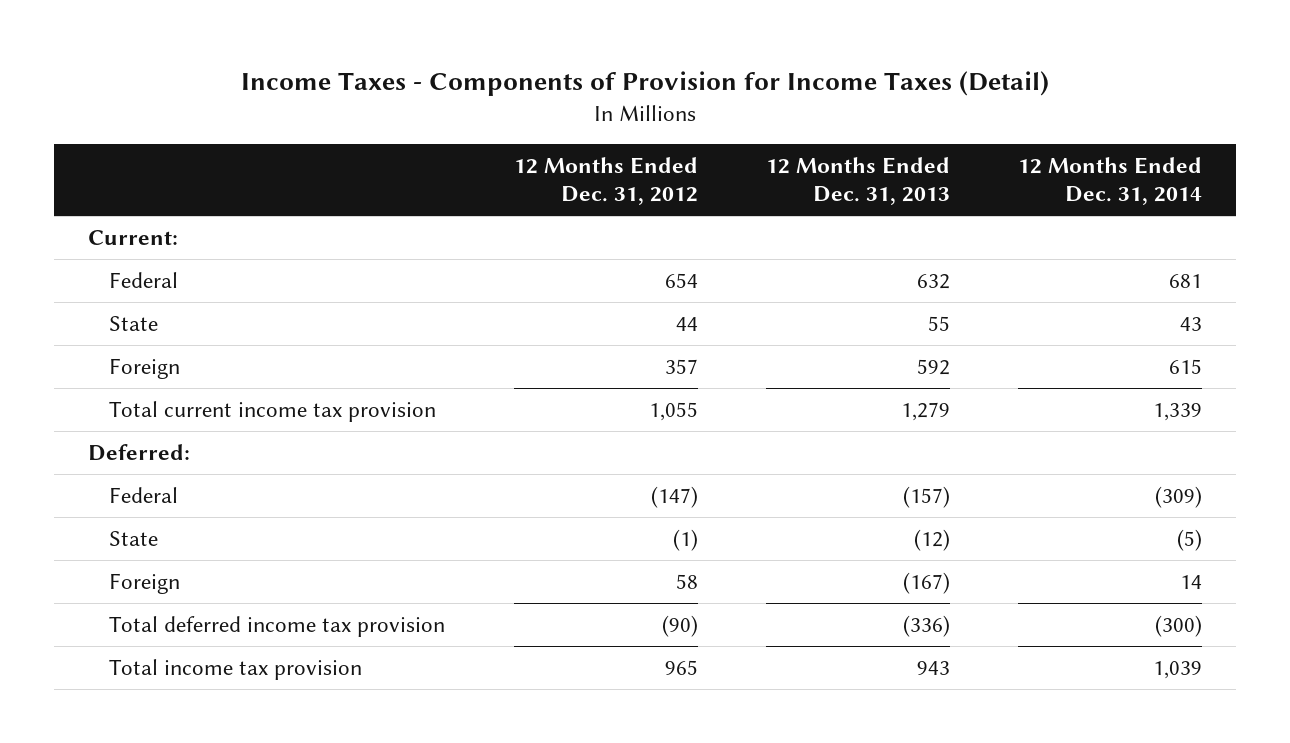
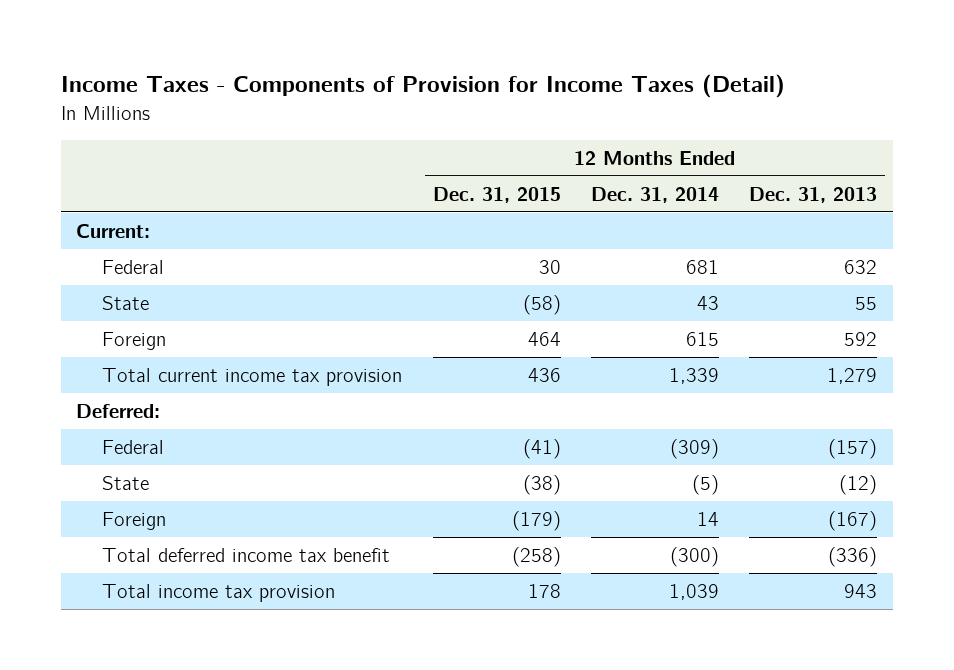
- | 12 Months Ended Dec. 31, 2012 | 12 Months Ended Dec. 31, 2013 | 12 Months Ended Dec. 31, 2014
+ | 12 Months Ended Dec. 31, 2015 | 12 Months Ended Dec. 31, 2014 | 12 Months Ended Dec. 31, 2013
- Total deferred income tax provision | (90) | (336) | (300)
+ Total deferred income tax benefit | (258) | (300) | (336)

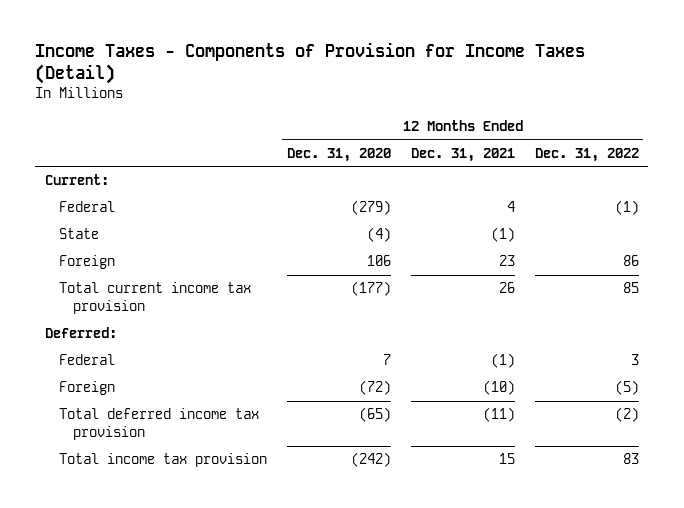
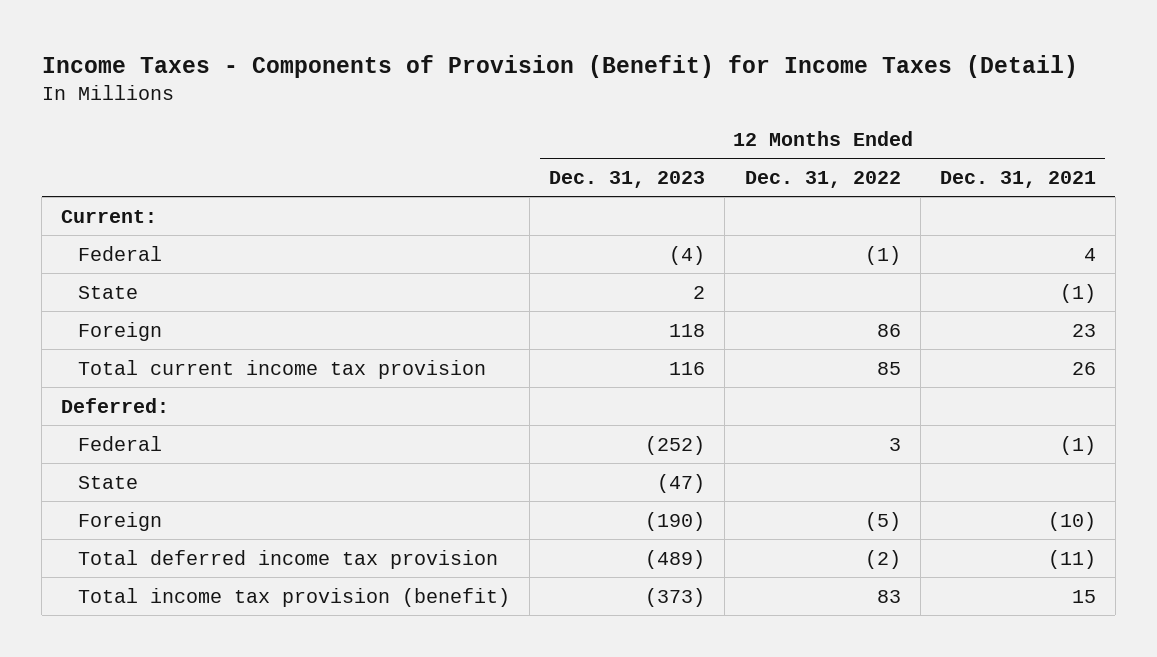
- Income Taxes - Components of Provision for Income Taxes (Detail)
+ Income Taxes - Components of Provision (Benefit) for Income Taxes (Detail)
- | 12 Months Ended Dec. 31, 2020 | 12 Months Ended Dec. 31, 2021 | 12 Months Ended Dec. 31, 2022
+ | 12 Months Ended Dec. 31, 2023 | 12 Months Ended Dec. 31, 2022 | 12 Months Ended Dec. 31, 2021
+ State | (47) | |
- Total income tax provision | (242) | 15 | 83
+ Total income tax provision (benefit) | (373) | 83 | 15

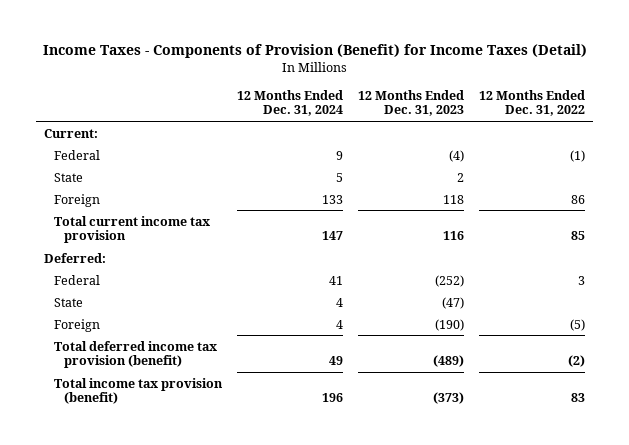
- | 12 Months Ended Dec. 31, 2023 | 12 Months Ended Dec. 31, 2022 | 12 Months Ended Dec. 31, 2021
+ | 12 Months Ended Dec. 31, 2024 | 12 Months Ended Dec. 31, 2023 | 12 Months Ended Dec. 31, 2022
- Total deferred income tax provision | (489) | (2) | (11)
+ Total deferred income tax provision (benefit) | 49 | (489) | (2)

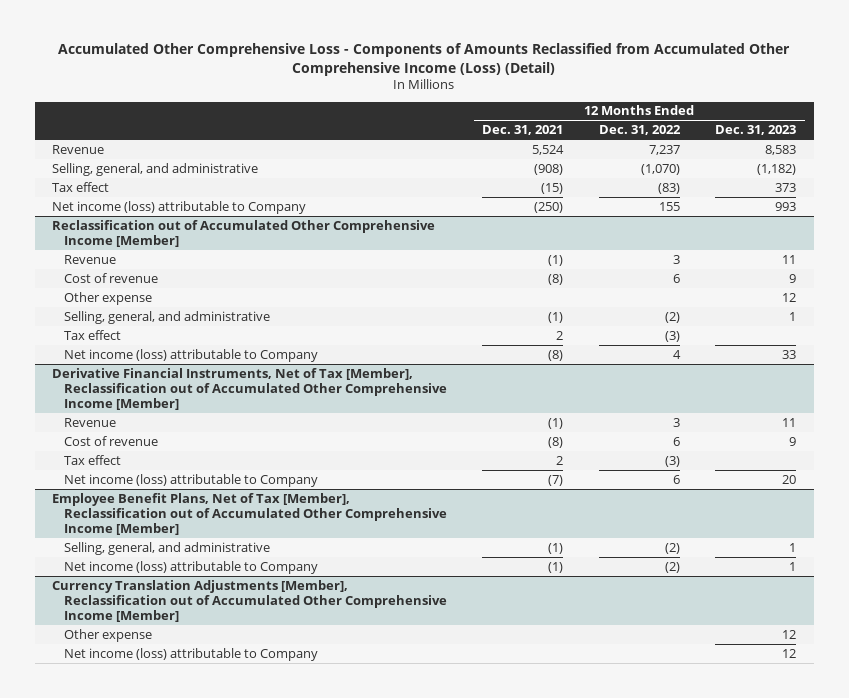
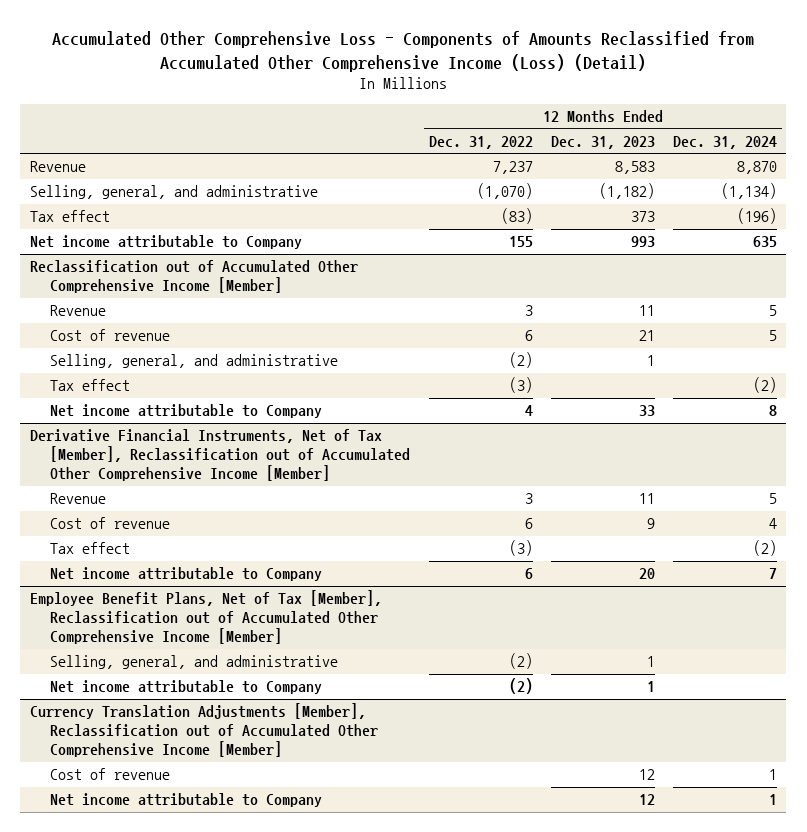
- | 12 Months Ended Dec. 31, 2021 | 12 Months Ended Dec. 31, 2022 | 12 Months Ended Dec. 31, 2023
+ | 12 Months Ended Dec. 31, 2022 | 12 Months Ended Dec. 31, 2023 | 12 Months Ended Dec. 31, 2024
- Net income (loss) attributable to Company | (250) | 155 | 993
+ Net income attributable to Company | 155 | 993 | 635
@ Reclassification out of Accumulated Other Comprehensive Income [Member]
- Cost of revenue | (8) | 6 | 9
- Other expense | | | 12
+ Cost of revenue | 6 | 21 | 5
- Net income (loss) attributable to Company | (8) | 4 | 33
+ Net income attributable to Company | 4 | 33 | 8
@ Derivative Financial Instruments, Net of Tax [Member], Reclassification out of Accumulated Other Comprehensive Income [Member]
- Net income (loss) attributable to Company | (7) | 6 | 20
+ Net income attributable to Company | 6 | 20 | 7
@ Employee Benefit Plans, Net of Tax [Member], Reclassification out of Accumulated Other Comprehensive Income [Member]
- Net income (loss) attributable to Company | (1) | (2) | 1
+ Net income attributable to Company | (2) | 1 |
@ Currency Translation Adjustments [Member], Reclassification out of Accumulated Other Comprehensive Income [Member]
- Other expense | | | 12
- Net income (loss) attributable to Company | | | 12
+ Cost of revenue | | 12 | 1
+ Net income attributable to Company | | 12 | 1

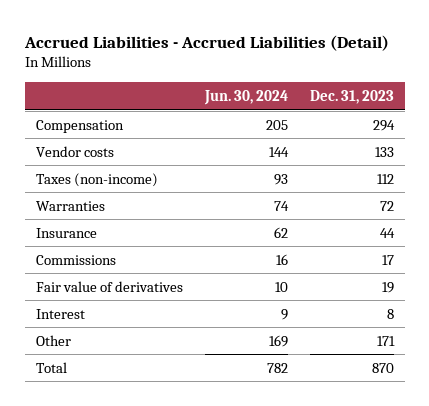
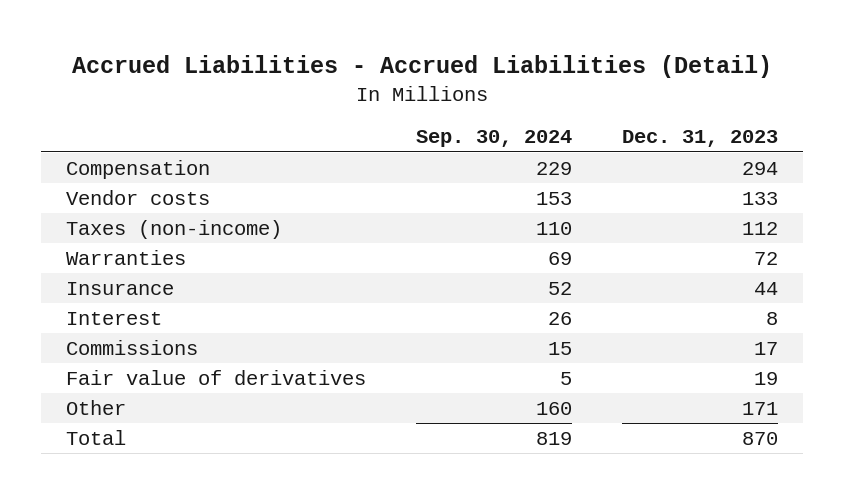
- | Jun. 30, 2024 | Dec. 31, 2023
+ | Sep. 30, 2024 | Dec. 31, 2023
moved up: Interest | 26 | 8

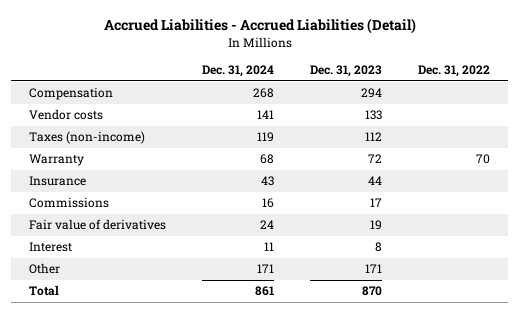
- | Sep. 30, 2024 | Dec. 31, 2023
+ | Dec. 31, 2024 | Dec. 31, 2023 | Dec. 31, 2022
- Warranties | 69 | 72
+ Warranty | 68 | 72 | 70
moved down: Interest | 11 | 8 |

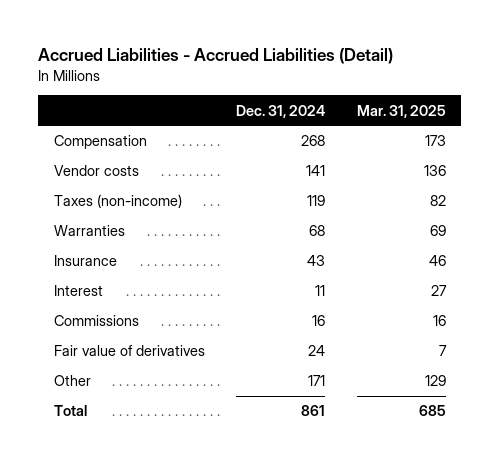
- | Dec. 31, 2024 | Dec. 31, 2023 | Dec. 31, 2022
+ | Dec. 31, 2024 | Mar. 31, 2025
- Warranty | 68 | 72 | 70
+ Warranties | 68 | 69
moved up: Interest | 11 | 27

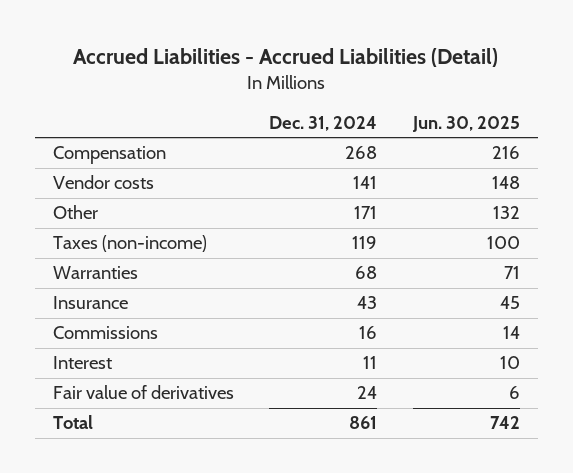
- | Dec. 31, 2024 | Mar. 31, 2025
+ | Dec. 31, 2024 | Jun. 30, 2025
moved up: Other | 171 | 132
moved down: Interest | 11 | 10

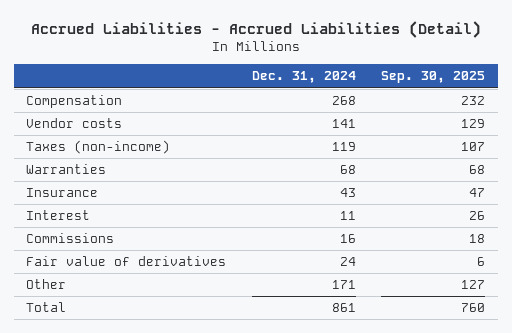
- | Dec. 31, 2024 | Jun. 30, 2025
+ | Dec. 31, 2024 | Sep. 30, 2025
moved down: Commissions | 16 | 18
moved down: Other | 171 | 127

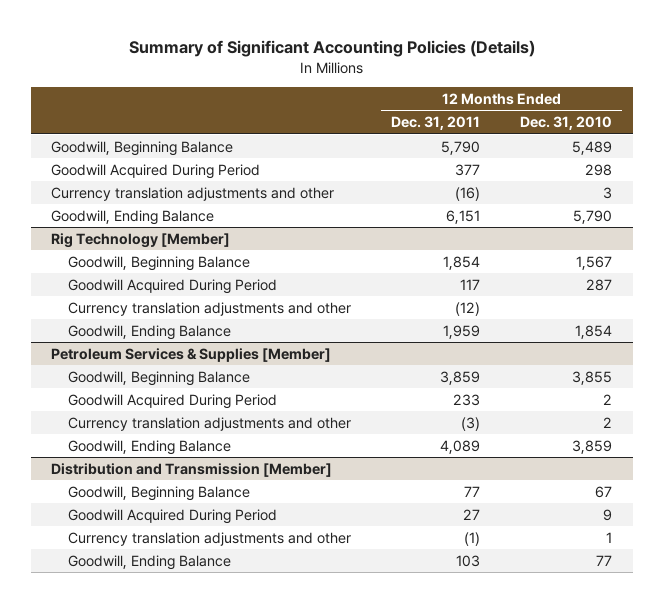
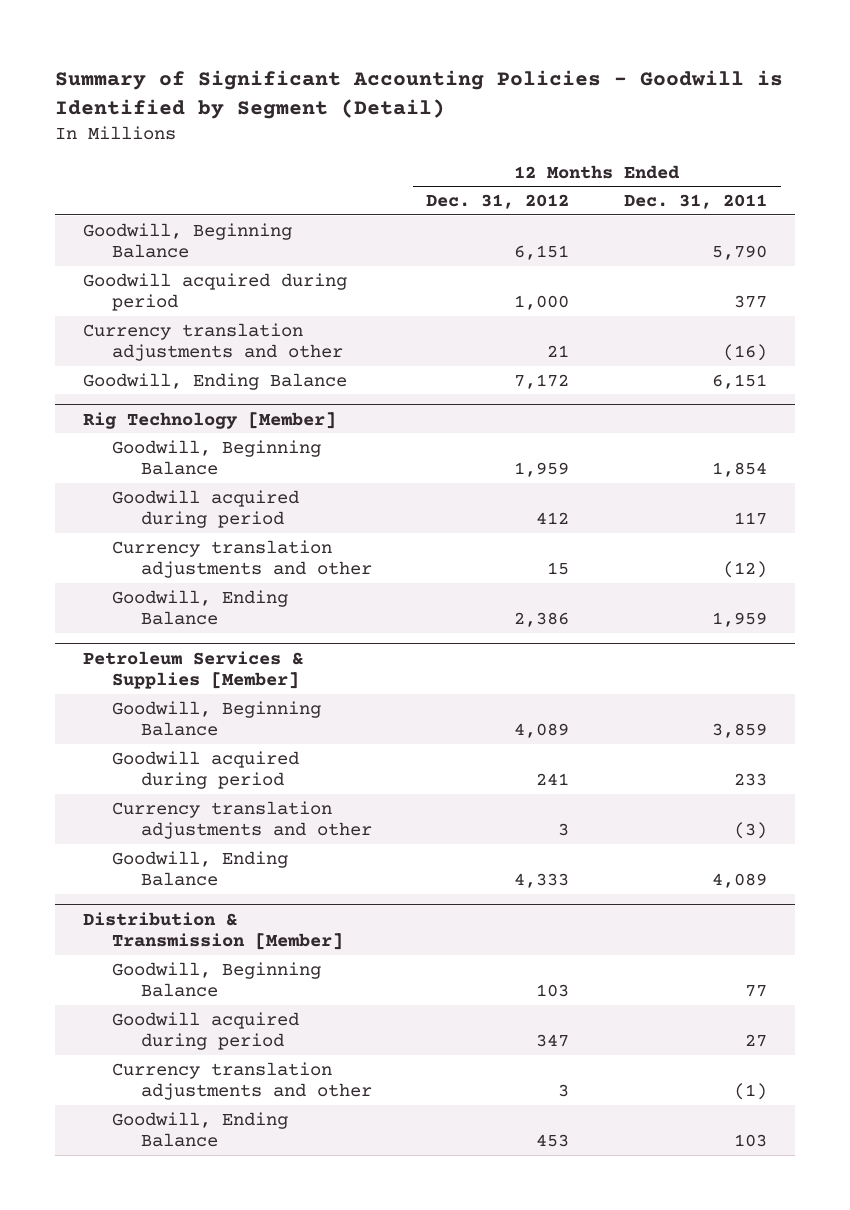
- Summary of Significant Accounting Policies (Details)
+ Summary of Significant Accounting Policies - Goodwill is Identified by Segment (Detail)
- | 12 Months Ended Dec. 31, 2011 | 12 Months Ended Dec. 31, 2010
+ | 12 Months Ended Dec. 31, 2012 | 12 Months Ended Dec. 31, 2011
- Goodwill Acquired During Period | 377 | 298
+ Goodwill acquired during period | 1,000 | 377
@ Rig Technology [Member]
- Goodwill Acquired During Period | 117 | 287
+ Goodwill acquired during period | 412 | 117
@ Petroleum Services & Supplies [Member]
- Goodwill Acquired During Period | 233 | 2
+ Goodwill acquired during period | 241 | 233
- Distribution and Transmission [Member]
+ Distribution & Transmission [Member]
- Goodwill Acquired During Period | 27 | 9
+ Goodwill acquired during period | 347 | 27

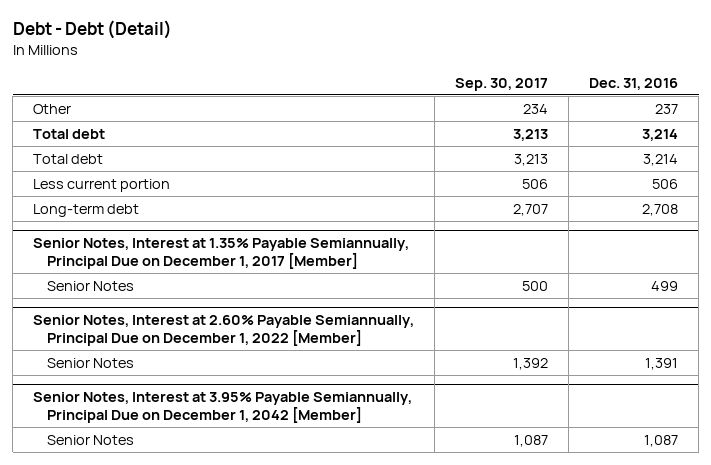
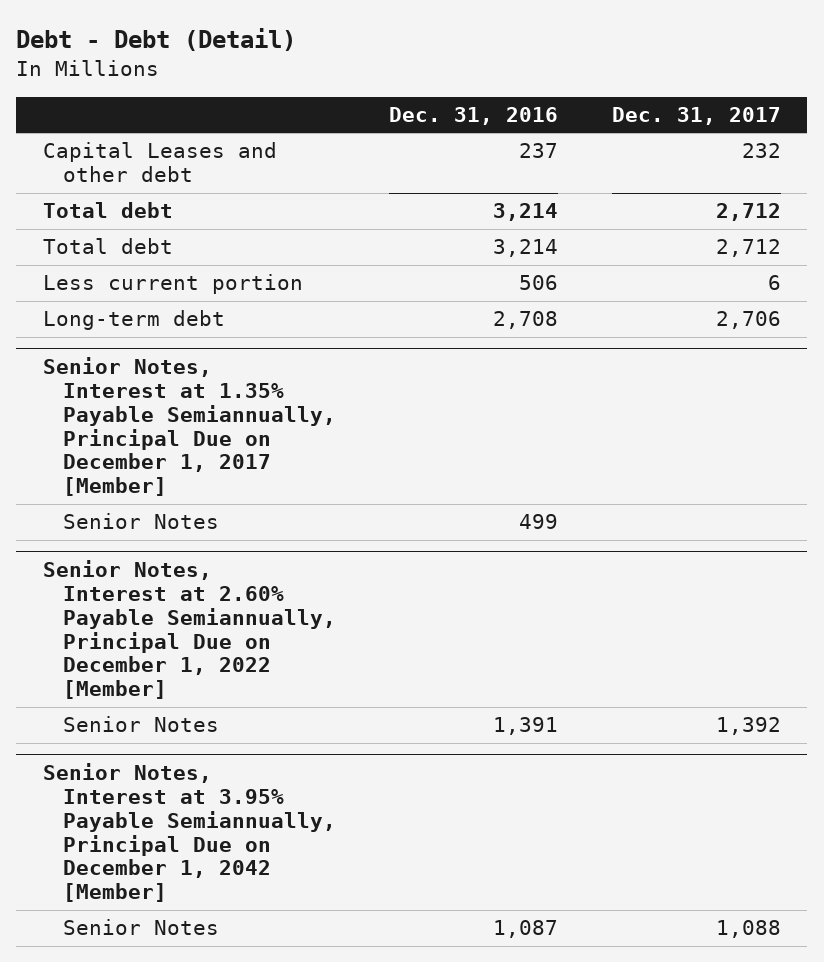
- | Sep. 30, 2017 | Dec. 31, 2016
+ | Dec. 31, 2016 | Dec. 31, 2017
- Other | 234 | 237
+ Capital Leases and other debt | 237 | 232

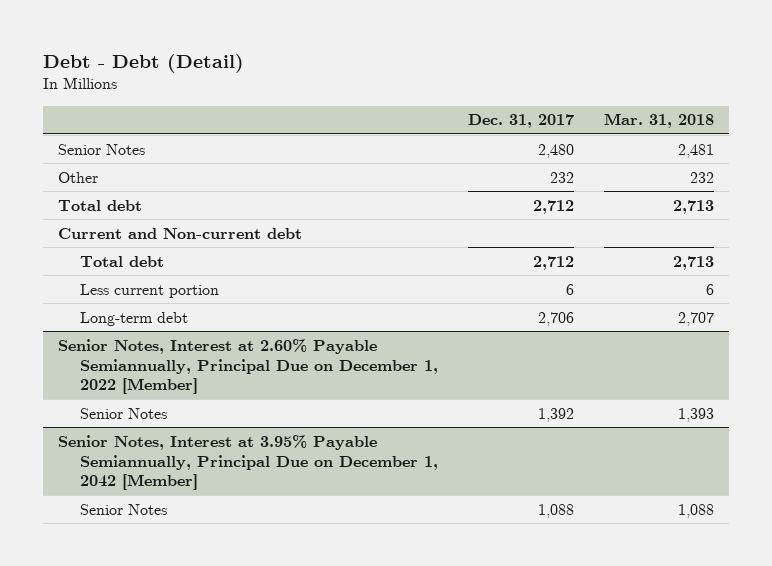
- | Dec. 31, 2016 | Dec. 31, 2017
+ | Dec. 31, 2017 | Mar. 31, 2018
- Capital Leases and other debt | 237 | 232
+ Senior Notes | 2,480 | 2,481
+ Other | 232 | 232
+ Current and Non-current debt
- Senior Notes, Interest at 1.35% Payable Semiannually, Principal Due on December 1, 2017 [Member]
- Senior Notes | 499 |

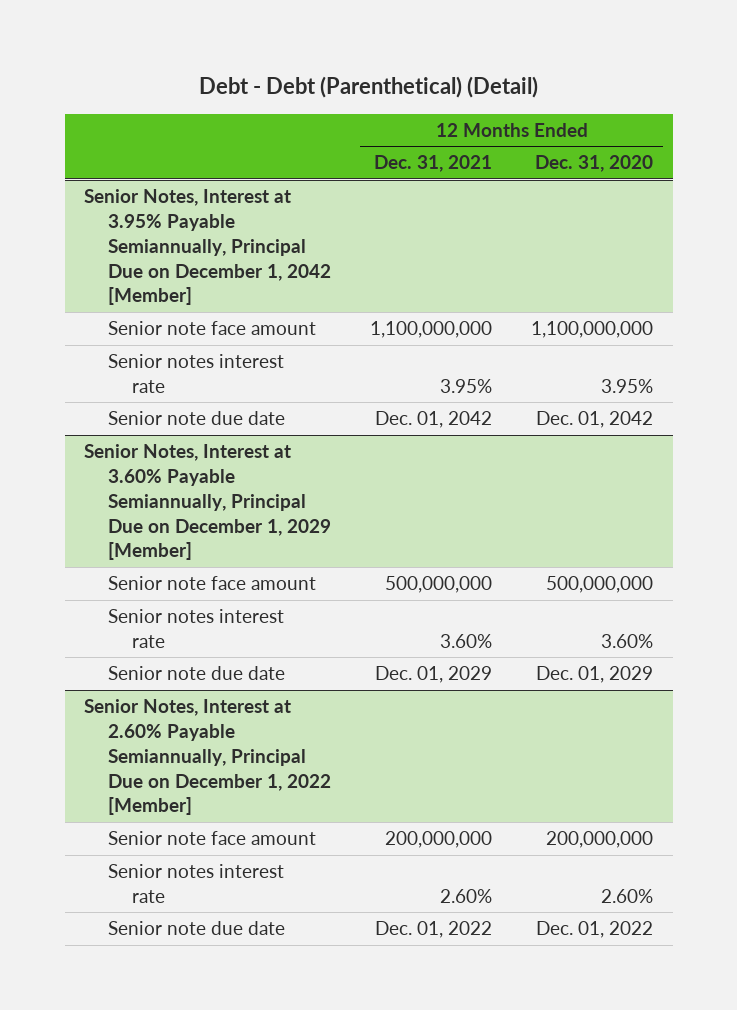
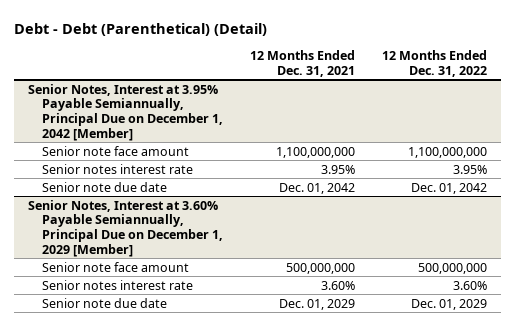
- | 12 Months Ended Dec. 31, 2021 | 12 Months Ended Dec. 31, 2020
+ | 12 Months Ended Dec. 31, 2021 | 12 Months Ended Dec. 31, 2022
- Senior Notes, Interest at 2.60% Payable Semiannually, Principal Due on December 1, 2022 [Member]
- Senior note face amount | 200,000,000 | 200,000,000
- Senior notes interest rate | 2.60% | 2.60%
- Senior note due date | Dec. 01, 2022 | Dec. 01, 2022

